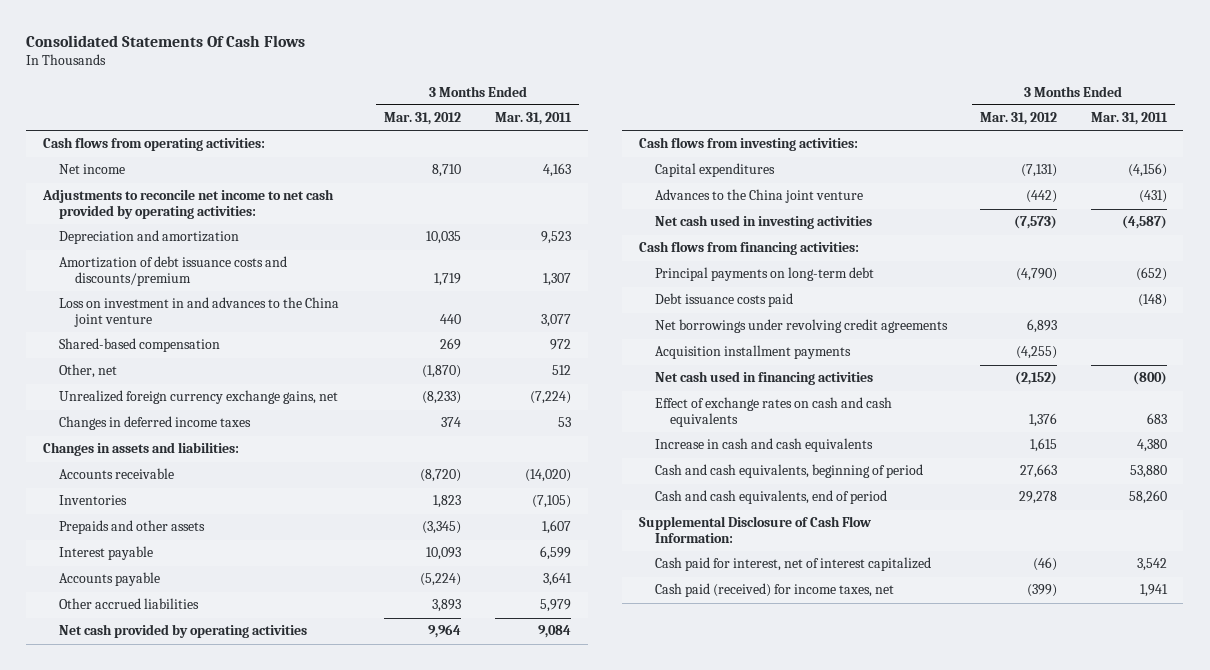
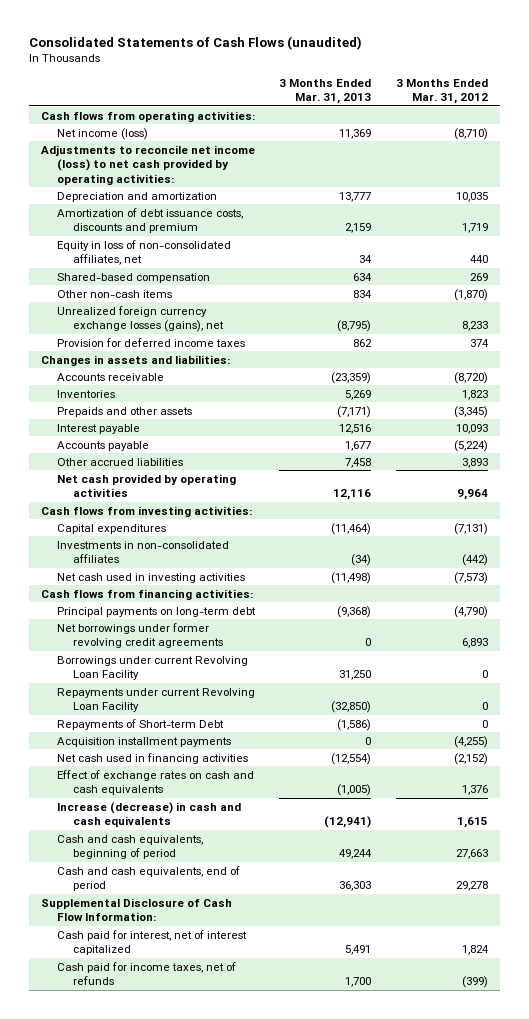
- Consolidated Statements Of Cash Flows
+ Consolidated Statements of Cash Flows (unaudited)
- | 3 Months Ended Mar. 31, 2012 | 3 Months Ended Mar. 31, 2011
+ | 3 Months Ended Mar. 31, 2013 | 3 Months Ended Mar. 31, 2012
- Net income | 8,710 | 4,163
- Adjustments to reconcile net income to net cash provided by operating activities:
+ Net income (loss) | 11,369 | (8,710)
+ Adjustments to reconcile net income (loss) to net cash provided by operating activities:
- Amortization of debt issuance costs and discounts/premium | 1,719 | 1,307
- Loss on investment in and advances to the China joint venture | 440 | 3,077
+ Amortization of debt issuance costs, discounts and premium | 2,159 | 1,719
+ Equity in loss of non-consolidated affiliates, net | 34 | 440
- Other, net | (1,870) | 512
- Unrealized foreign currency exchange gains, net | (8,233) | (7,224)
- Changes in deferred income taxes | 374 | 53
+ Other non-cash items | 834 | (1,870)
+ Unrealized foreign currency exchange losses (gains), net | (8,795) | 8,233
+ Provision for deferred income taxes | 862 | 374
- Advances to the China joint venture | (442) | (431)
+ Investments in non-consolidated affiliates | (34) | (442)
- Debt issuance costs paid | | (148)
- Net borrowings under revolving credit agreements | 6,893 |
+ Net borrowings under former revolving credit agreements | 0 | 6,893
+ Borrowings under current Revolving Loan Facility | 31,250 | 0
+ Repayments under current Revolving Loan Facility | (32,850) | 0
+ Repayments of Short-term Debt | (1,586) | 0
- Increase in cash and cash equivalents | 1,615 | 4,380
+ Increase (decrease) in cash and cash equivalents | (12,941) | 1,615
- Cash paid for interest, net of interest capitalized | (46) | 3,542
- Cash paid (received) for income taxes, net | (399) | 1,941
+ Cash paid for interest, net of interest capitalized | 5,491 | 1,824
+ Cash paid for income taxes, net of refunds | 1,700 | (399)

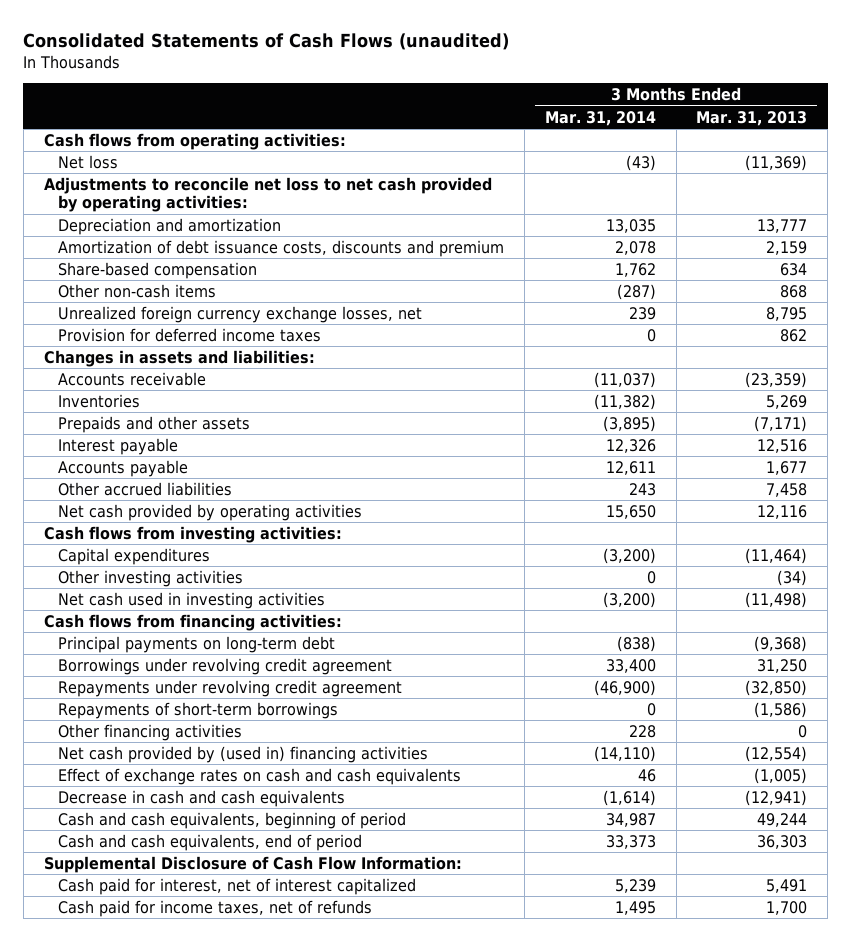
- | 3 Months Ended Mar. 31, 2013 | 3 Months Ended Mar. 31, 2012
+ | 3 Months Ended Mar. 31, 2014 | 3 Months Ended Mar. 31, 2013
- Net income (loss) | 11,369 | (8,710)
- Adjustments to reconcile net income (loss) to net cash provided by operating activities:
+ Net loss | (43) | (11,369)
+ Adjustments to reconcile net loss to net cash provided by operating activities:
- Equity in loss of non-consolidated affiliates, net | 34 | 440
- Shared-based compensation | 634 | 269
- Other non-cash items | 834 | (1,870)
- Unrealized foreign currency exchange losses (gains), net | (8,795) | 8,233
+ Share-based compensation | 1,762 | 634
+ Other non-cash items | (287) | 868
+ Unrealized foreign currency exchange losses, net | 239 | 8,795
- Investments in non-consolidated affiliates | (34) | (442)
+ Other investing activities | 0 | (34)
- Net borrowings under former revolving credit agreements | 0 | 6,893
- Borrowings under current Revolving Loan Facility | 31,250 | 0
- Repayments under current Revolving Loan Facility | (32,850) | 0
- Repayments of Short-term Debt | (1,586) | 0
- Acquisition installment payments | 0 | (4,255)
- Net cash used in financing activities | (12,554) | (2,152)
+ Borrowings under revolving credit agreement | 33,400 | 31,250
+ Repayments under revolving credit agreement | (46,900) | (32,850)
+ Repayments of short-term borrowings | 0 | (1,586)
+ Other financing activities | 228 | 0
+ Net cash provided by (used in) financing activities | (14,110) | (12,554)
- Increase (decrease) in cash and cash equivalents | (12,941) | 1,615
+ Decrease in cash and cash equivalents | (1,614) | (12,941)

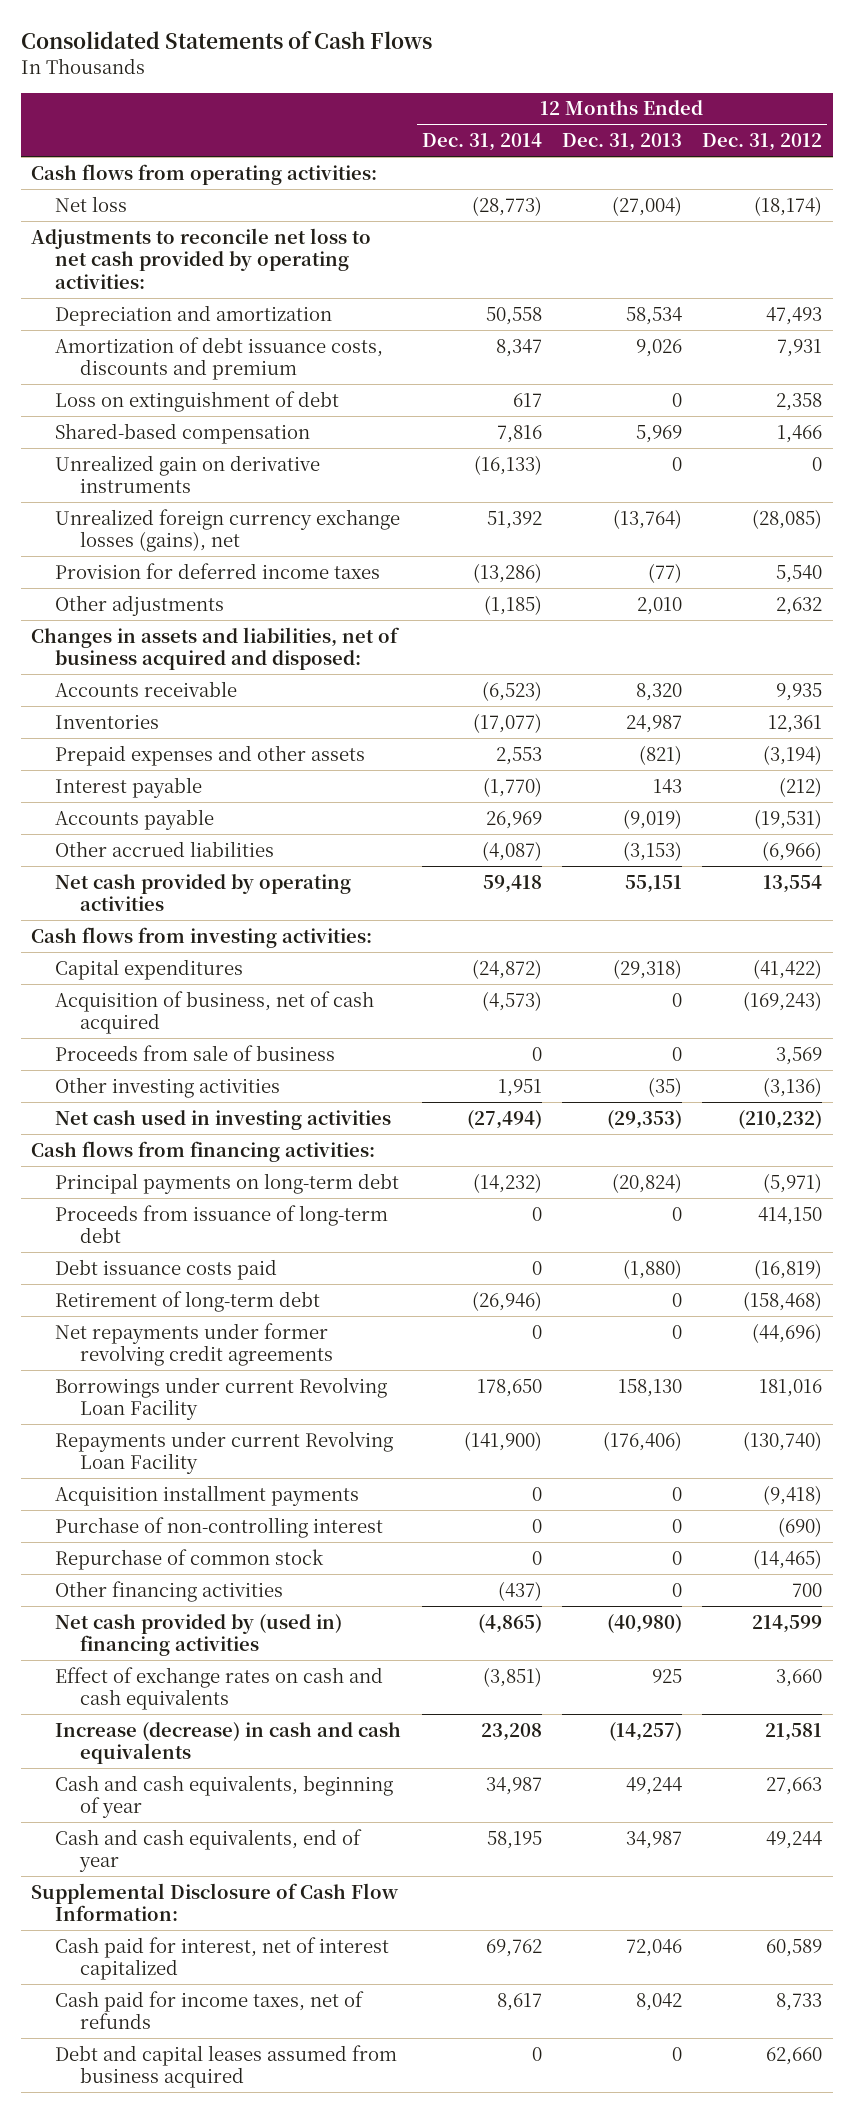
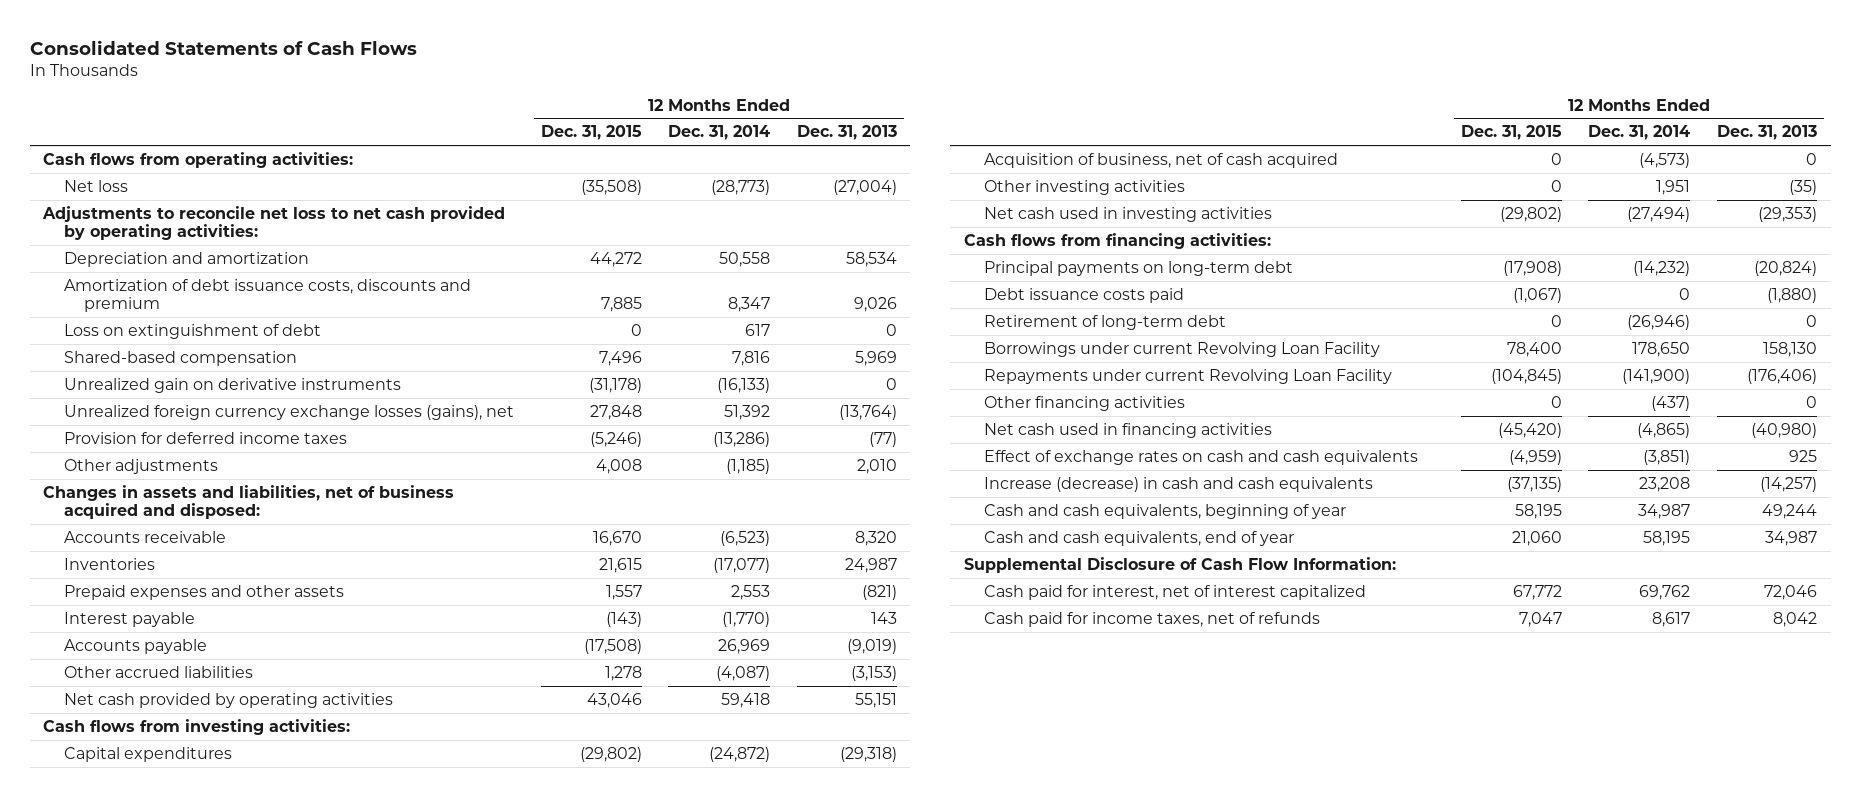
- | 12 Months Ended Dec. 31, 2014 | 12 Months Ended Dec. 31, 2013 | 12 Months Ended Dec. 31, 2012
+ | 12 Months Ended Dec. 31, 2015 | 12 Months Ended Dec. 31, 2014 | 12 Months Ended Dec. 31, 2013
- Proceeds from sale of business | 0 | 0 | 3,569
- Proceeds from issuance of long-term debt | 0 | 0 | 414,150
- Net repayments under former revolving credit agreements | 0 | 0 | (44,696)
- Acquisition installment payments | 0 | 0 | (9,418)
- Purchase of non-controlling interest | 0 | 0 | (690)
- Repurchase of common stock | 0 | 0 | (14,465)
- Net cash provided by (used in) financing activities | (4,865) | (40,980) | 214,599
+ Net cash used in financing activities | (45,420) | (4,865) | (40,980)
- Debt and capital leases assumed from business acquired | 0 | 0 | 62,660

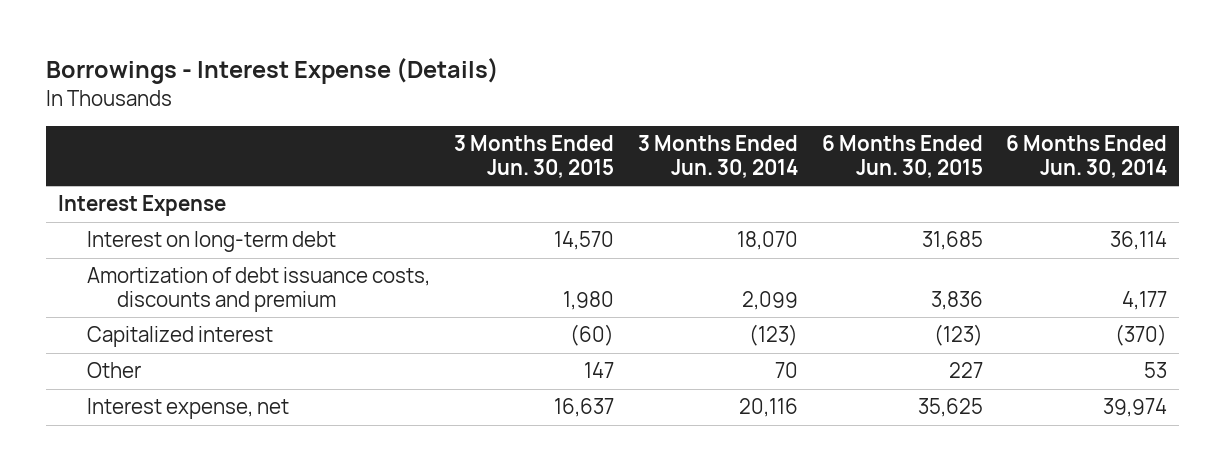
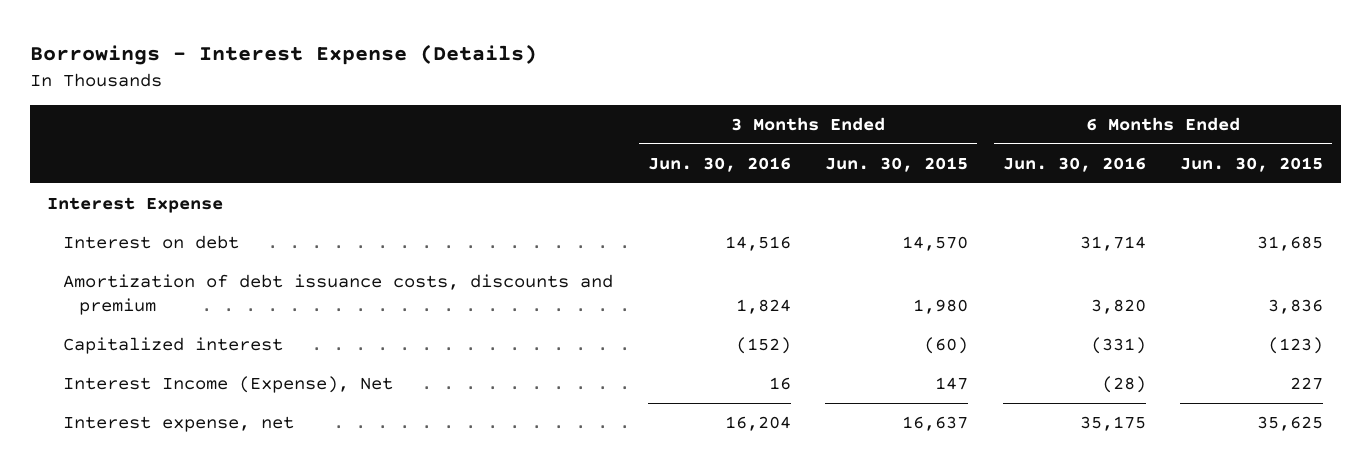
- | 3 Months Ended Jun. 30, 2015 | 3 Months Ended Jun. 30, 2014 | 6 Months Ended Jun. 30, 2015 | 6 Months Ended Jun. 30, 2014
+ | 3 Months Ended Jun. 30, 2016 | 3 Months Ended Jun. 30, 2015 | 6 Months Ended Jun. 30, 2016 | 6 Months Ended Jun. 30, 2015
- Interest on long-term debt | 14,570 | 18,070 | 31,685 | 36,114
+ Interest on debt | 14,516 | 14,570 | 31,714 | 31,685
- Other | 147 | 70 | 227 | 53
+ Interest Income (Expense), Net | 16 | 147 | (28) | 227

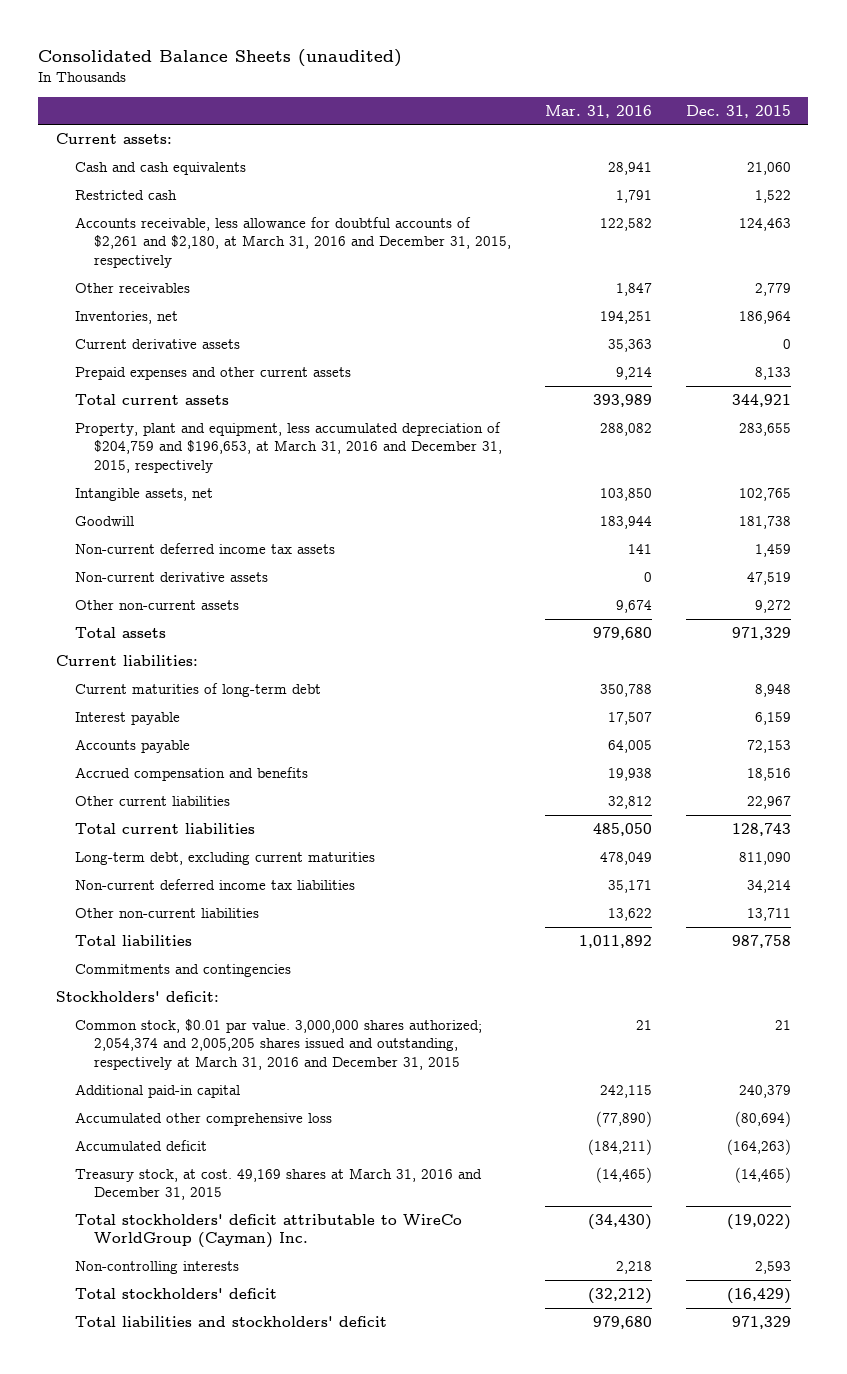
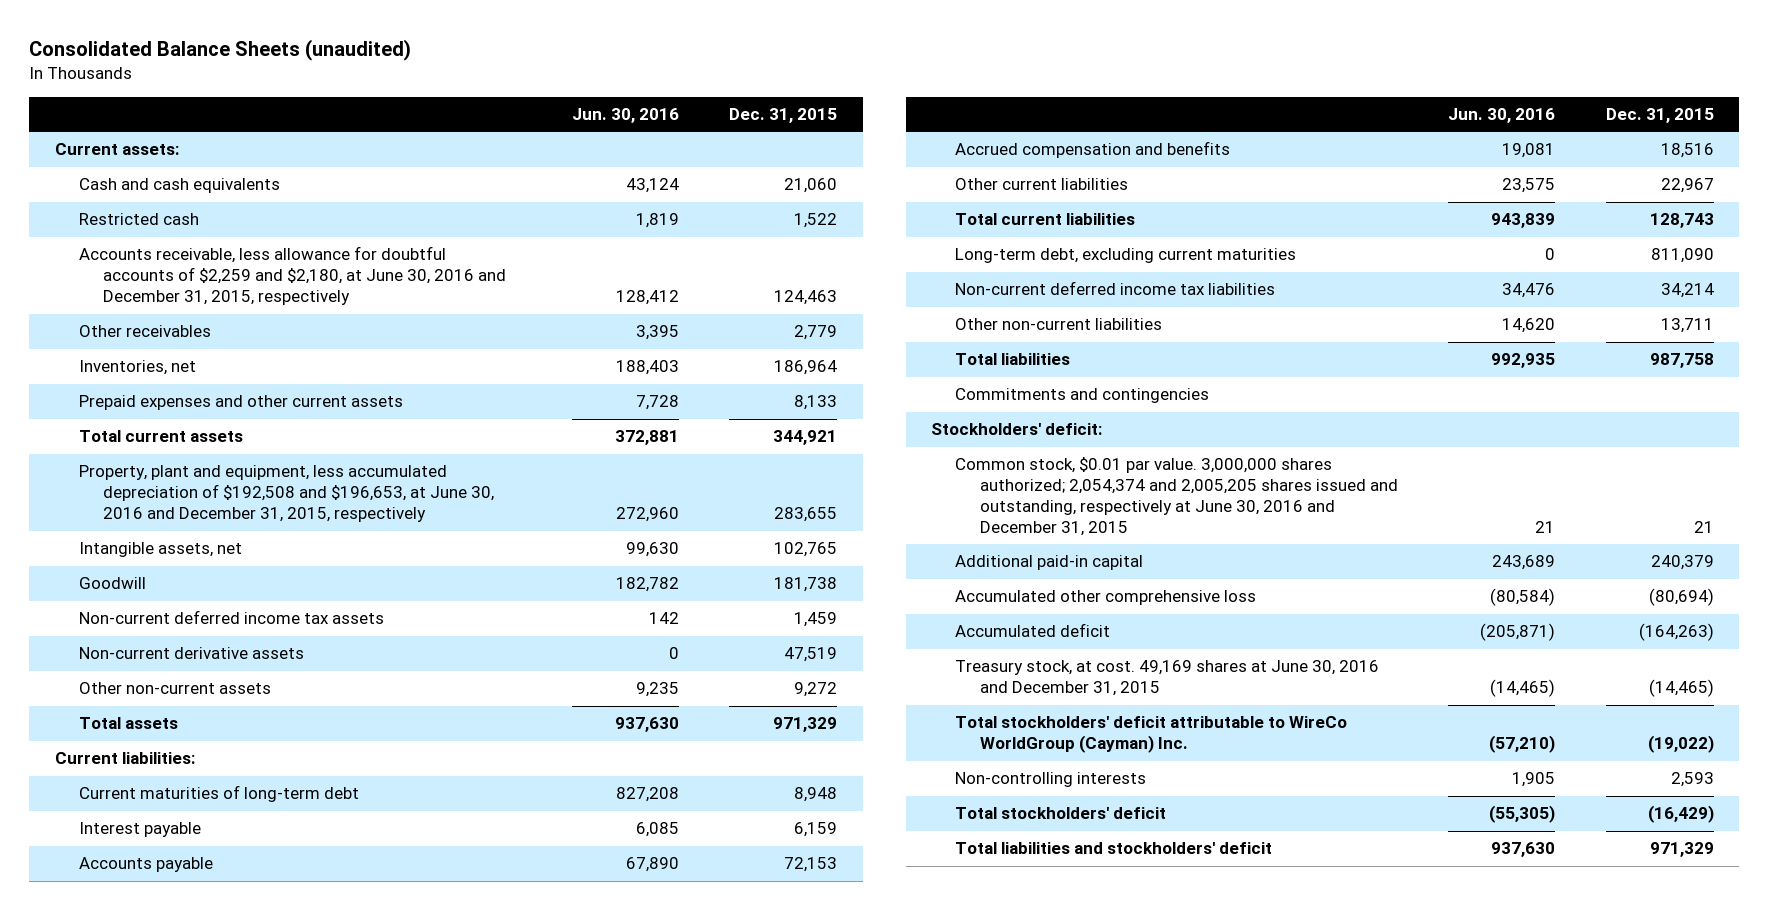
- | Mar. 31, 2016 | Dec. 31, 2015
+ | Jun. 30, 2016 | Dec. 31, 2015
- Accounts receivable, less allowance for doubtful accounts of $2,261 and $2,180, at March 31, 2016 and December 31, 2015, respectively | 122,582 | 124,463
+ Accounts receivable, less allowance for doubtful accounts of $2,259 and $2,180, at June 30, 2016 and December 31, 2015, respectively | 128,412 | 124,463
- Current derivative assets | 35,363 | 0
- Property, plant and equipment, less accumulated depreciation of $204,759 and $196,653, at March 31, 2016 and December 31, 2015, respectively | 288,082 | 283,655
+ Property, plant and equipment, less accumulated depreciation of $192,508 and $196,653, at June 30, 2016 and December 31, 2015, respectively | 272,960 | 283,655
- Common stock, $0.01 par value. 3,000,000 shares authorized; 2,054,374 and 2,005,205 shares issued and outstanding, respectively at March 31, 2016 and December 31, 2015 | 21 | 21
+ Common stock, $0.01 par value. 3,000,000 shares authorized; 2,054,374 and 2,005,205 shares issued and outstanding, respectively at June 30, 2016 and December 31, 2015 | 21 | 21
- Treasury stock, at cost. 49,169 shares at March 31, 2016 and December 31, 2015 | (14,465) | (14,465)
+ Treasury stock, at cost. 49,169 shares at June 30, 2016 and December 31, 2015 | (14,465) | (14,465)

